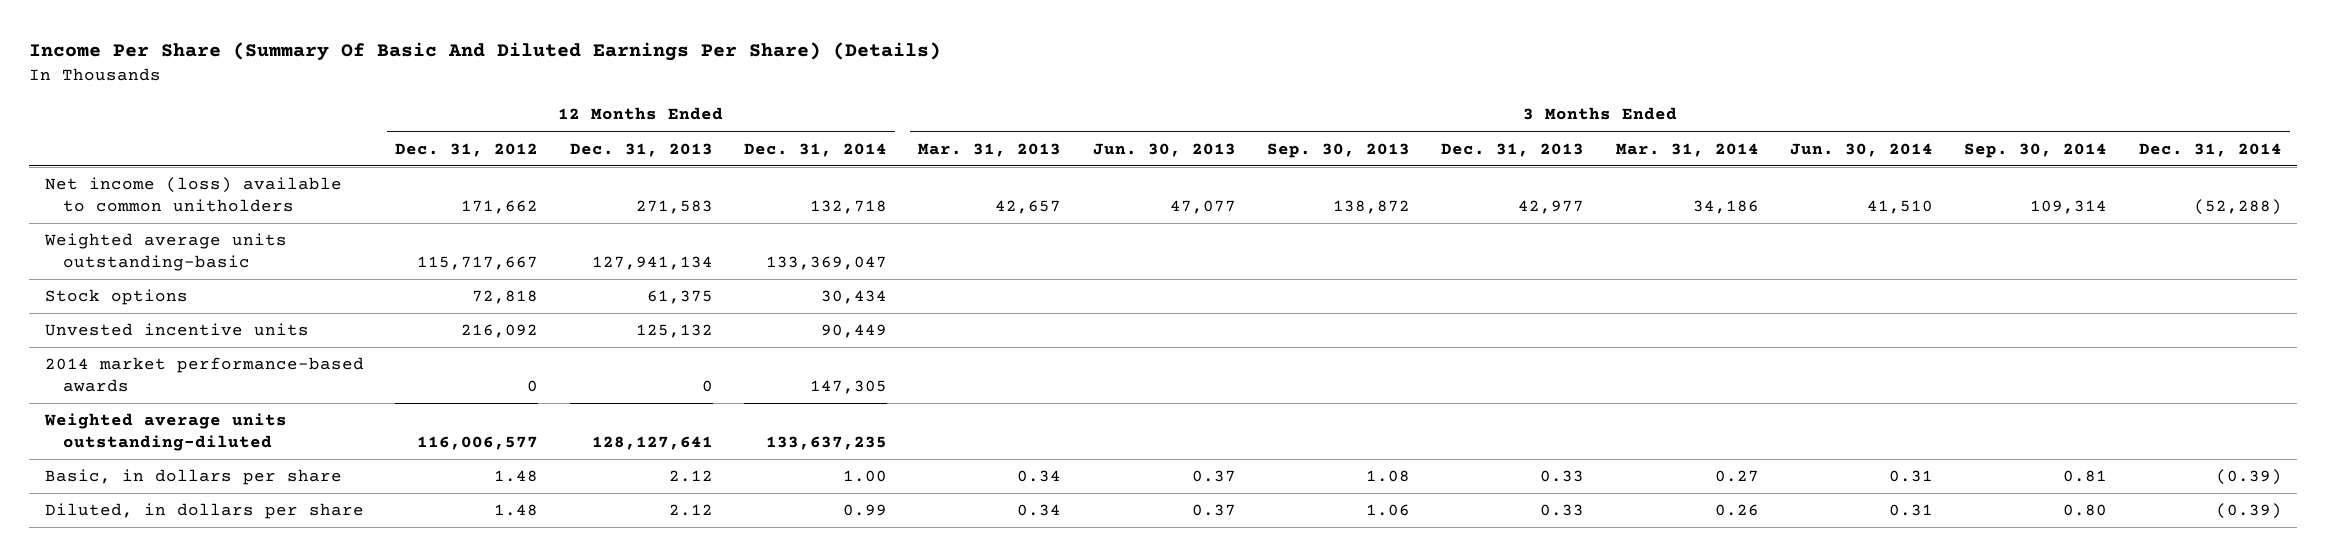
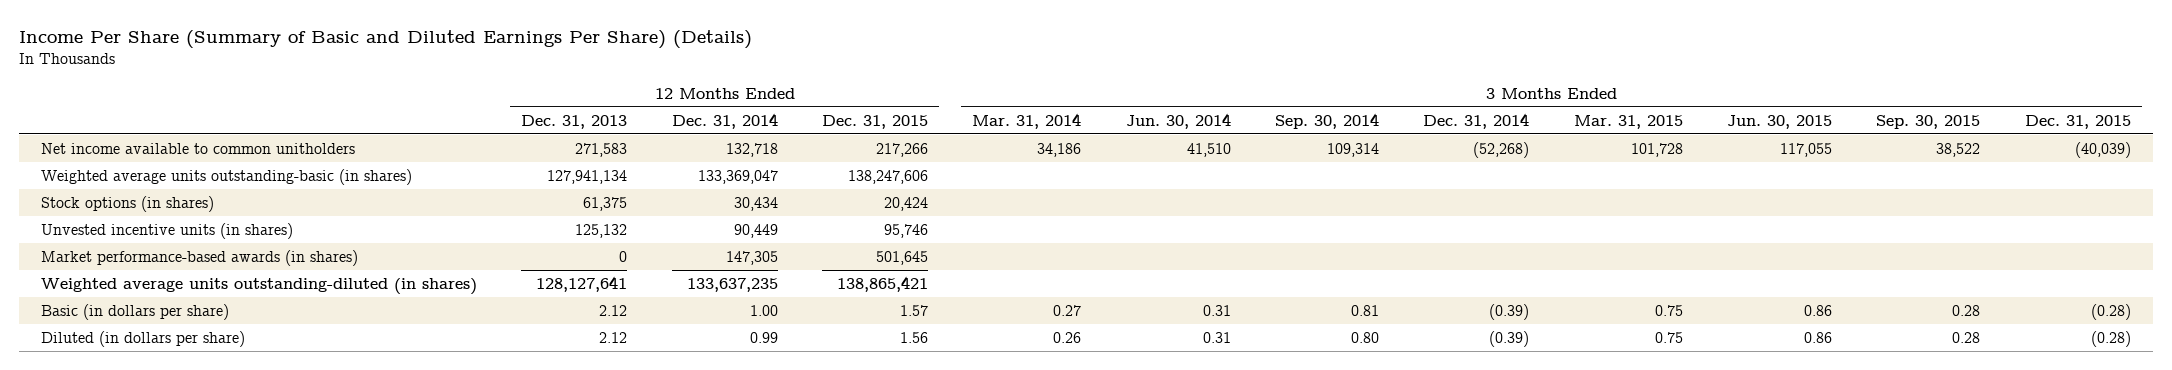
- Income Per Share (Summary Of Basic And Diluted Earnings Per Share) (Details)
+ Income Per Share (Summary of Basic and Diluted Earnings Per Share) (Details)
- | 12 Months Ended Dec. 31, 2012 | 12 Months Ended Dec. 31, 2013 | 12 Months Ended Dec. 31, 2014 | 3 Months Ended Mar. 31, 2013 | 3 Months Ended Jun. 30, 2013 | 3 Months Ended Sep. 30, 2013 | 3 Months Ended Dec. 31, 2013 | 3 Months Ended Mar. 31, 2014 | 3 Months Ended Jun. 30, 2014 | 3 Months Ended Sep. 30, 2014 | 3 Months Ended Dec. 31, 2014
+ | 12 Months Ended Dec. 31, 2013 | 12 Months Ended Dec. 31, 2014 | 12 Months Ended Dec. 31, 2015 | 3 Months Ended Mar. 31, 2014 | 3 Months Ended Jun. 30, 2014 | 3 Months Ended Sep. 30, 2014 | 3 Months Ended Dec. 31, 2014 | 3 Months Ended Mar. 31, 2015 | 3 Months Ended Jun. 30, 2015 | 3 Months Ended Sep. 30, 2015 | 3 Months Ended Dec. 31, 2015
- Net income (loss) available to common unitholders | 171,662 | 271,583 | 132,718 | 42,657 | 47,077 | 138,872 | 42,977 | 34,186 | 41,510 | 109,314 | (52,288)
- Weighted average units outstanding-basic | 115,717,667 | 127,941,134 | 133,369,047 | | | | | | | |
- Stock options | 72,818 | 61,375 | 30,434 | | | | | | | |
- Unvested incentive units | 216,092 | 125,132 | 90,449 | | | | | | | |
- 2014 market performance-based awards | 0 | 0 | 147,305 | | | | | | | |
- Weighted average units outstanding-diluted | 116,006,577 | 128,127,641 | 133,637,235 | | | | | | | |
- Basic, in dollars per share | 1.48 | 2.12 | 1.00 | 0.34 | 0.37 | 1.08 | 0.33 | 0.27 | 0.31 | 0.81 | (0.39)
- Diluted, in dollars per share | 1.48 | 2.12 | 0.99 | 0.34 | 0.37 | 1.06 | 0.33 | 0.26 | 0.31 | 0.80 | (0.39)
+ Net income available to common unitholders | 271,583 | 132,718 | 217,266 | 34,186 | 41,510 | 109,314 | (52,268) | 101,728 | 117,055 | 38,522 | (40,039)
+ Weighted average units outstanding-basic (in shares) | 127,941,134 | 133,369,047 | 138,247,606 | | | | | | | |
+ Stock options (in shares) | 61,375 | 30,434 | 20,424 | | | | | | | |
+ Unvested incentive units (in shares) | 125,132 | 90,449 | 95,746 | | | | | | | |
+ Market performance-based awards (in shares) | 0 | 147,305 | 501,645 | | | | | | | |
+ Weighted average units outstanding-diluted (in shares) | 128,127,641 | 133,637,235 | 138,865,421 | | | | | | | |
+ Basic (in dollars per share) | 2.12 | 1.00 | 1.57 | 0.27 | 0.31 | 0.81 | (0.39) | 0.75 | 0.86 | 0.28 | (0.28)
+ Diluted (in dollars per share) | 2.12 | 0.99 | 1.56 | 0.26 | 0.31 | 0.80 | (0.39) | 0.75 | 0.86 | 0.28 | (0.28)

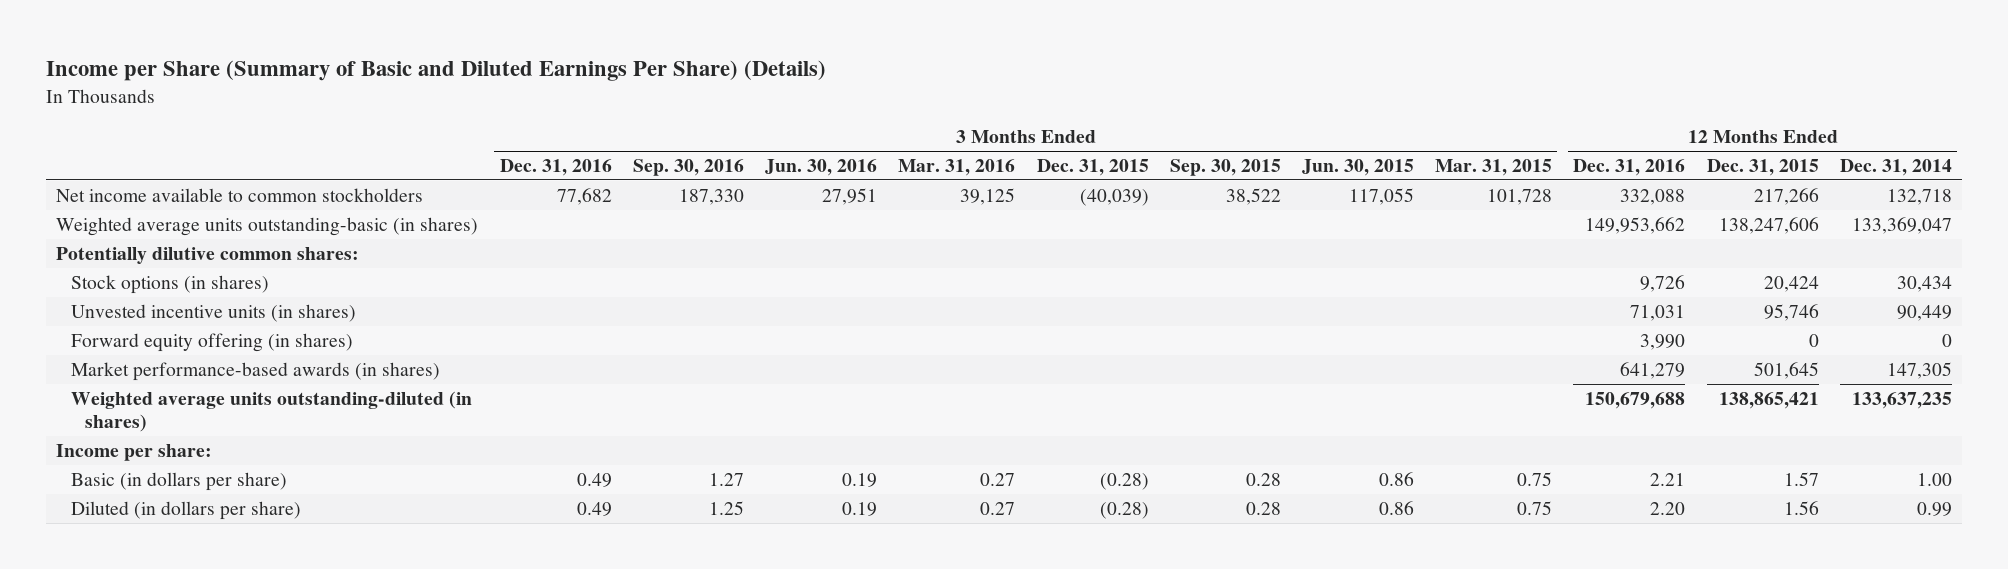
- Income Per Share (Summary of Basic and Diluted Earnings Per Share) (Details)
+ Income per Share (Summary of Basic and Diluted Earnings Per Share) (Details)
- | 12 Months Ended Dec. 31, 2013 | 12 Months Ended Dec. 31, 2014 | 12 Months Ended Dec. 31, 2015 | 3 Months Ended Mar. 31, 2014 | 3 Months Ended Jun. 30, 2014 | 3 Months Ended Sep. 30, 2014 | 3 Months Ended Dec. 31, 2014 | 3 Months Ended Mar. 31, 2015 | 3 Months Ended Jun. 30, 2015 | 3 Months Ended Sep. 30, 2015 | 3 Months Ended Dec. 31, 2015
+ | 3 Months Ended Dec. 31, 2016 | 3 Months Ended Sep. 30, 2016 | 3 Months Ended Jun. 30, 2016 | 3 Months Ended Mar. 31, 2016 | 3 Months Ended Dec. 31, 2015 | 3 Months Ended Sep. 30, 2015 | 3 Months Ended Jun. 30, 2015 | 3 Months Ended Mar. 31, 2015 | 12 Months Ended Dec. 31, 2016 | 12 Months Ended Dec. 31, 2015 | 12 Months Ended Dec. 31, 2014
- Net income available to common unitholders | 271,583 | 132,718 | 217,266 | 34,186 | 41,510 | 109,314 | (52,268) | 101,728 | 117,055 | 38,522 | (40,039)
+ Net income available to common stockholders | 77,682 | 187,330 | 27,951 | 39,125 | (40,039) | 38,522 | 117,055 | 101,728 | 332,088 | 217,266 | 132,718
+ Potentially dilutive common shares:
+ Forward equity offering (in shares) | | | | | | | | | 3,990 | 0 | 0
+ Income per share:

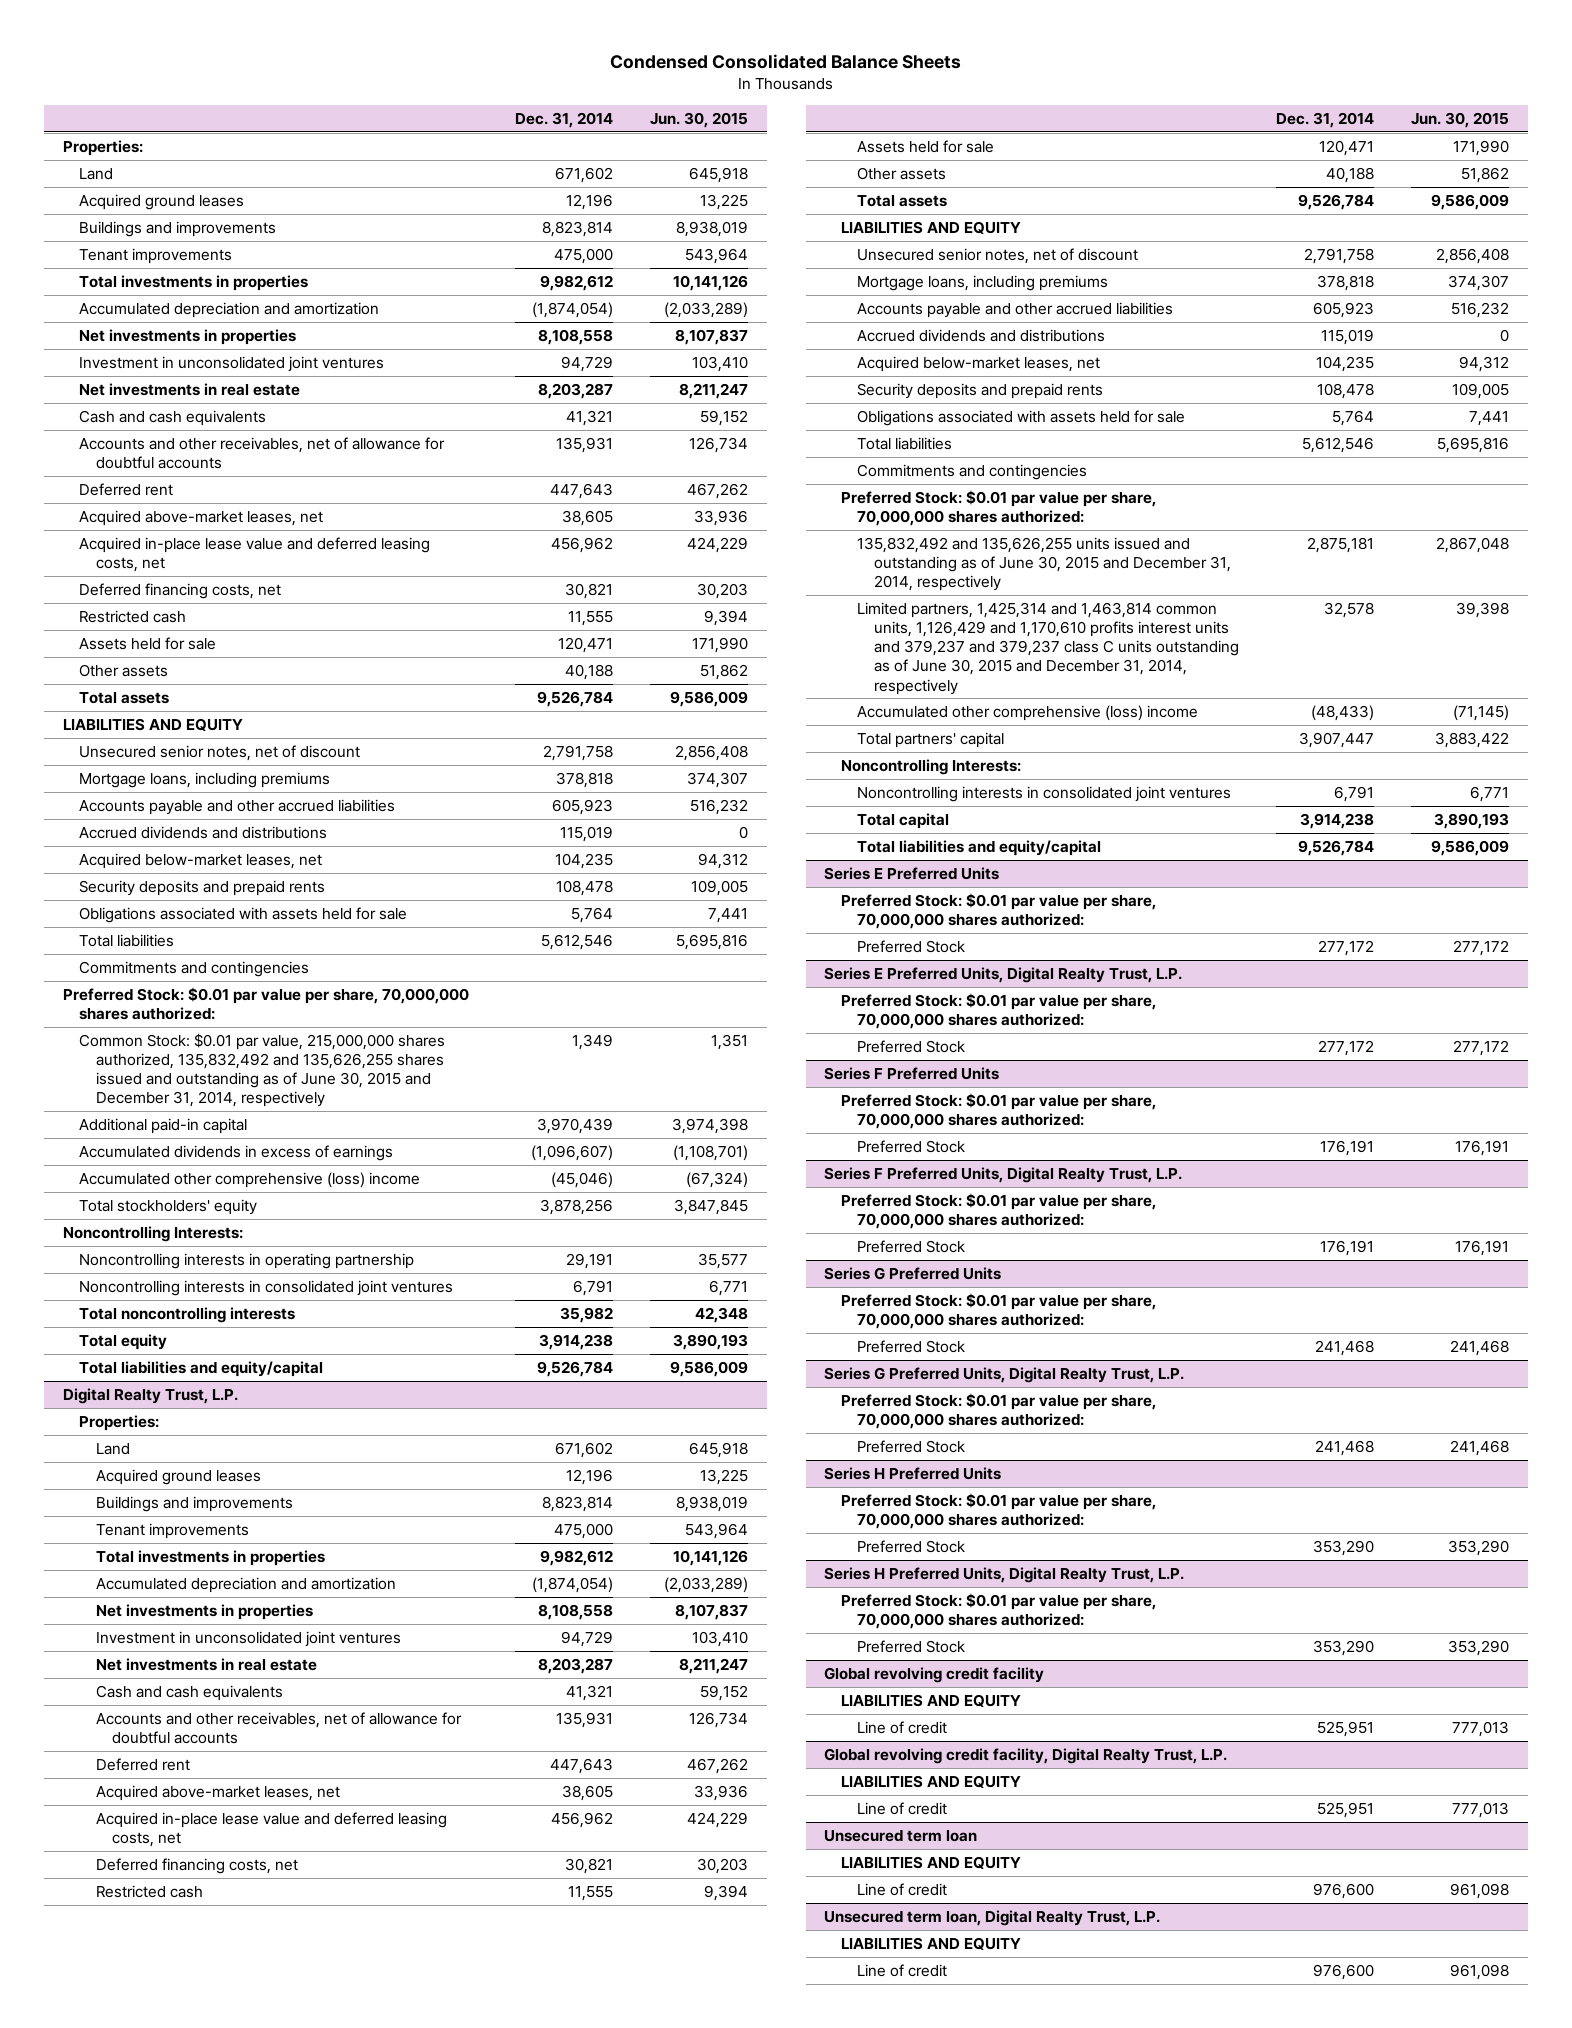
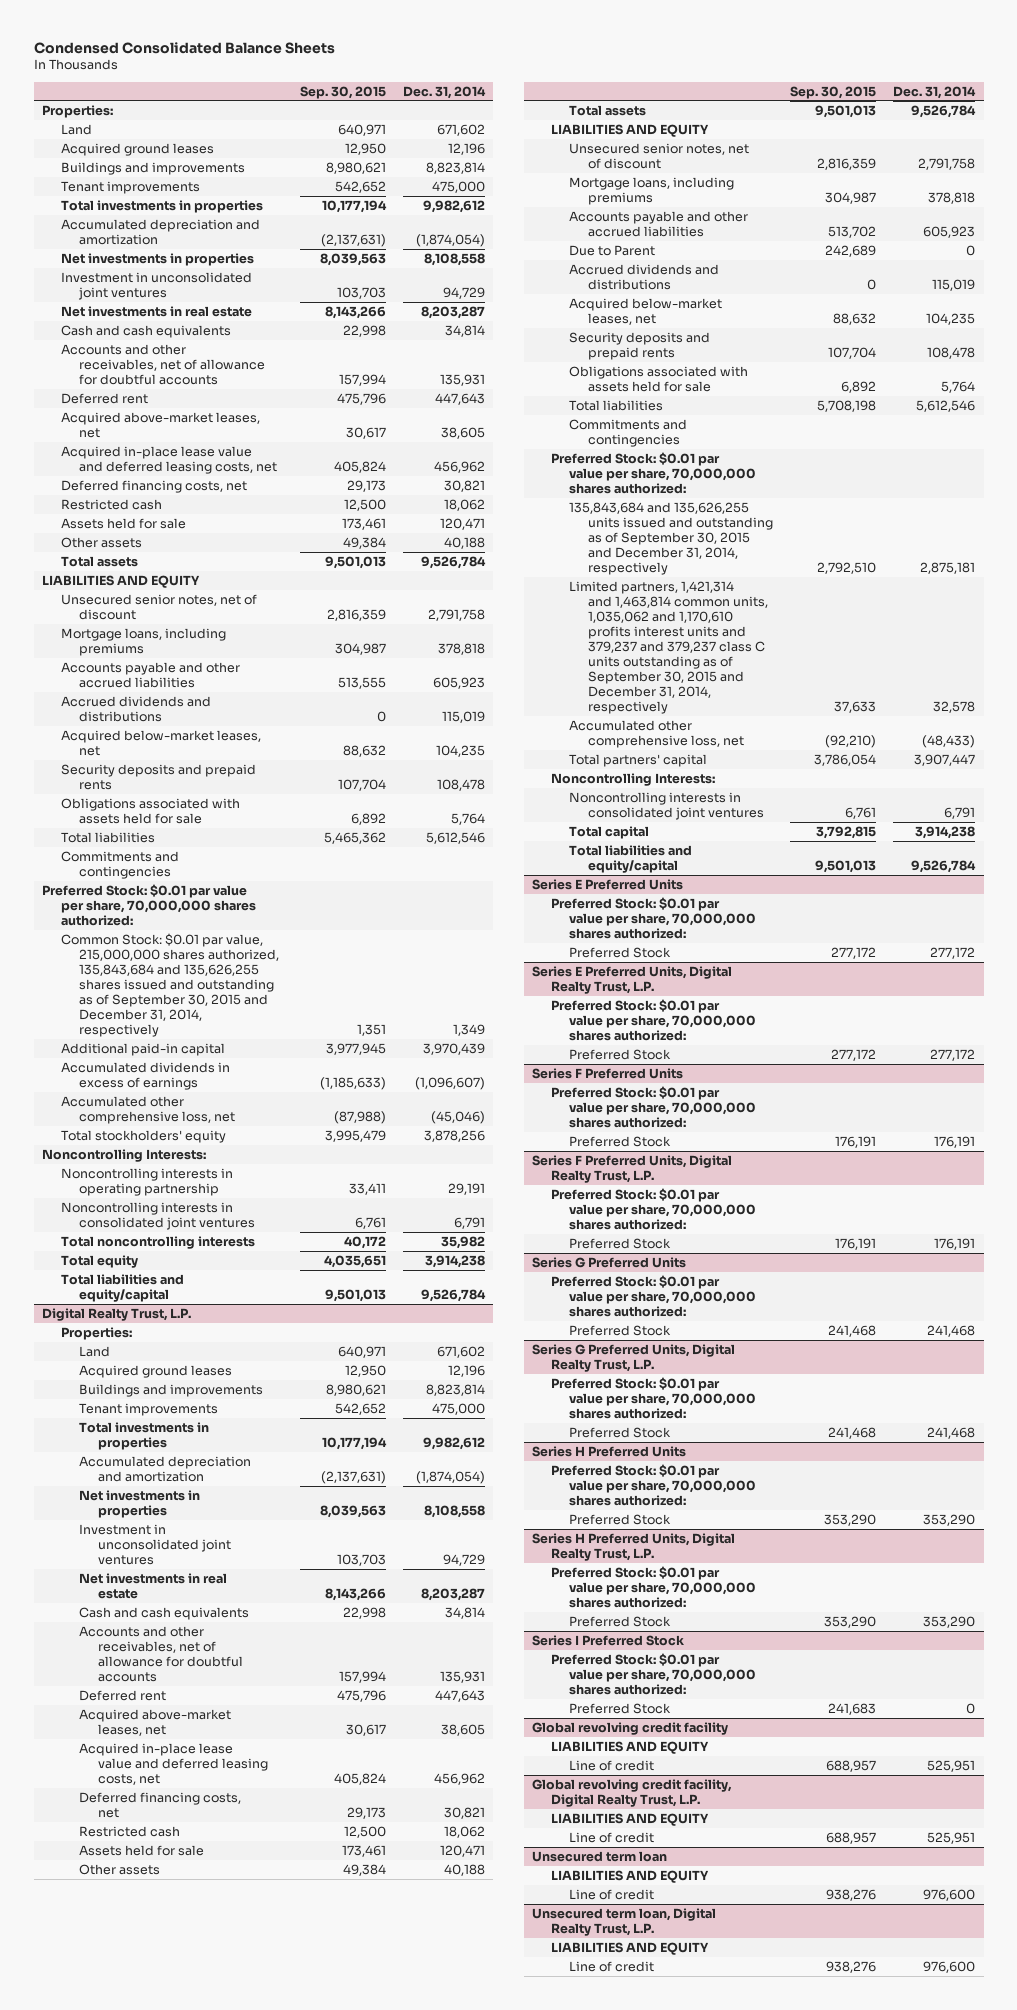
- | Dec. 31, 2014 | Jun. 30, 2015
+ | Sep. 30, 2015 | Dec. 31, 2014
- Cash and cash equivalents | 41,321 | 59,152
+ Cash and cash equivalents | 22,998 | 34,814
- Restricted cash | 11,555 | 9,394
+ Restricted cash | 12,500 | 18,062
- Common Stock: $0.01 par value, 215,000,000 shares authorized, 135,832,492 and 135,626,255 shares issued and outstanding as of June 30, 2015 and December 31, 2014, respectively | 1,349 | 1,351
+ Common Stock: $0.01 par value, 215,000,000 shares authorized, 135,843,684 and 135,626,255 shares issued and outstanding as of September 30, 2015 and December 31, 2014, respectively | 1,351 | 1,349
- Accumulated other comprehensive (loss) income | (45,046) | (67,324)
+ Accumulated other comprehensive loss, net | (87,988) | (45,046)
@ Digital Realty Trust, L.P.
- Cash and cash equivalents | 41,321 | 59,152
+ Cash and cash equivalents | 22,998 | 34,814
- Restricted cash | 11,555 | 9,394
+ Restricted cash | 12,500 | 18,062
+ Due to Parent | 242,689 | 0
- 135,832,492 and 135,626,255 units issued and outstanding as of June 30, 2015 and December 31, 2014, respectively | 2,875,181 | 2,867,048
- Limited partners, 1,425,314 and 1,463,814 common units, 1,126,429 and 1,170,610 profits interest units and 379,237 and 379,237 class C units outstanding as of June 30, 2015 and December 31, 2014, respectively | 32,578 | 39,398
- Accumulated other comprehensive (loss) income | (48,433) | (71,145)
+ 135,843,684 and 135,626,255 units issued and outstanding as of September 30, 2015 and December 31, 2014, respectively | 2,792,510 | 2,875,181
+ Limited partners, 1,421,314 and 1,463,814 common units, 1,035,062 and 1,170,610 profits interest units and 379,237 and 379,237 class C units outstanding as of September 30, 2015 and December 31, 2014, respectively | 37,633 | 32,578
+ Accumulated other comprehensive loss, net | (92,210) | (48,433)
+ Series I Preferred Stock
+ Preferred Stock: $0.01 par value per share, 70,000,000 shares authorized:
+ Preferred Stock | 241,683 | 0

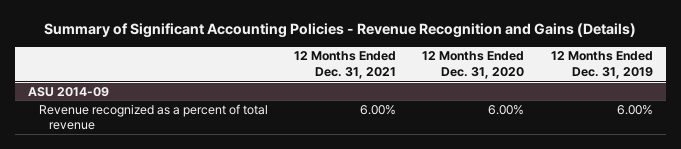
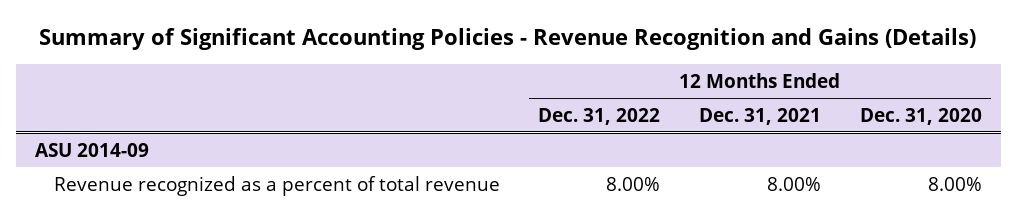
- | 12 Months Ended Dec. 31, 2021 | 12 Months Ended Dec. 31, 2020 | 12 Months Ended Dec. 31, 2019
+ | 12 Months Ended Dec. 31, 2022 | 12 Months Ended Dec. 31, 2021 | 12 Months Ended Dec. 31, 2020
@ ASU 2014-09
- Revenue recognized as a percent of total revenue | 6.00% | 6.00% | 6.00%
+ Revenue recognized as a percent of total revenue | 8.00% | 8.00% | 8.00%

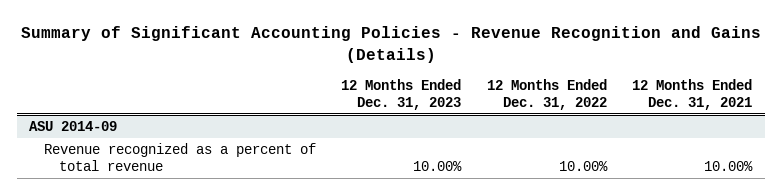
- | 12 Months Ended Dec. 31, 2022 | 12 Months Ended Dec. 31, 2021 | 12 Months Ended Dec. 31, 2020
+ | 12 Months Ended Dec. 31, 2023 | 12 Months Ended Dec. 31, 2022 | 12 Months Ended Dec. 31, 2021
@ ASU 2014-09
- Revenue recognized as a percent of total revenue | 8.00% | 8.00% | 8.00%
+ Revenue recognized as a percent of total revenue | 10.00% | 10.00% | 10.00%

